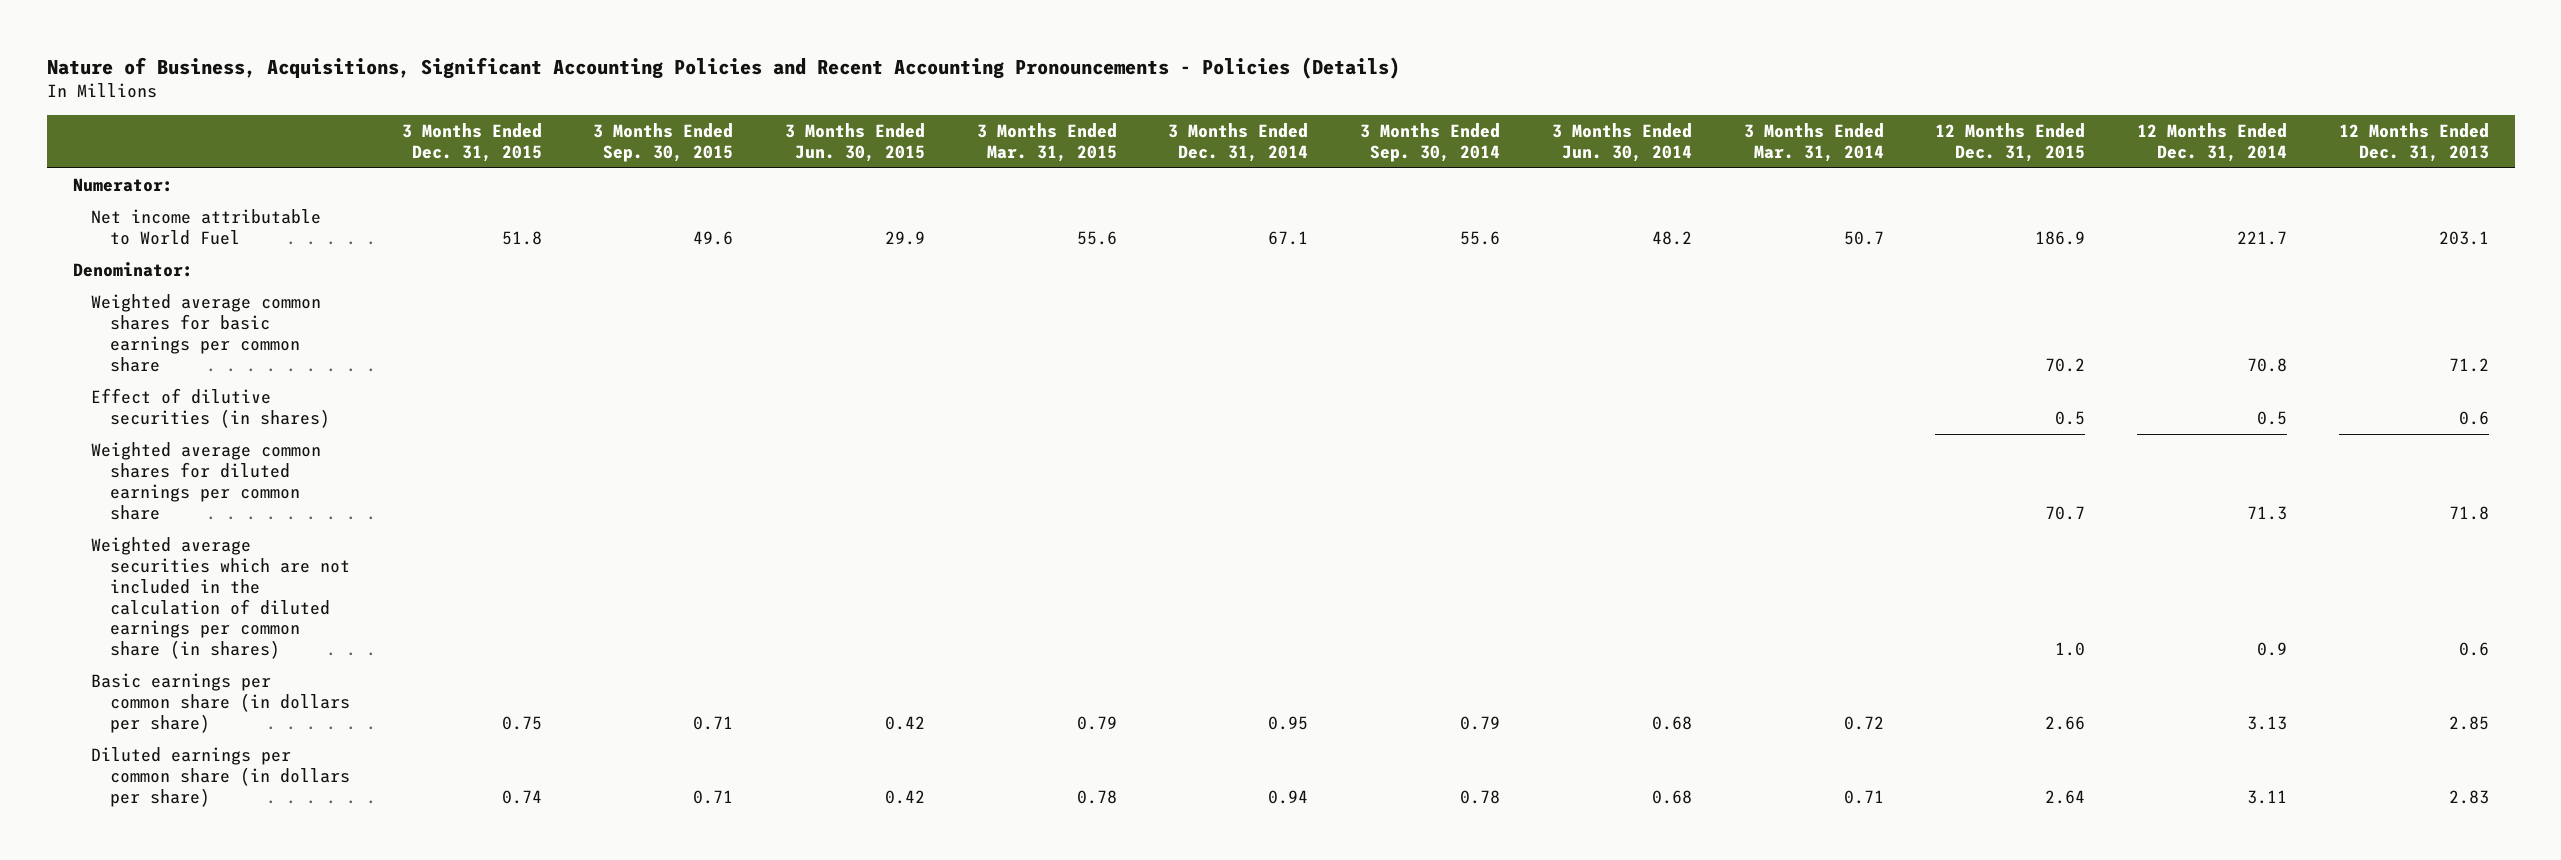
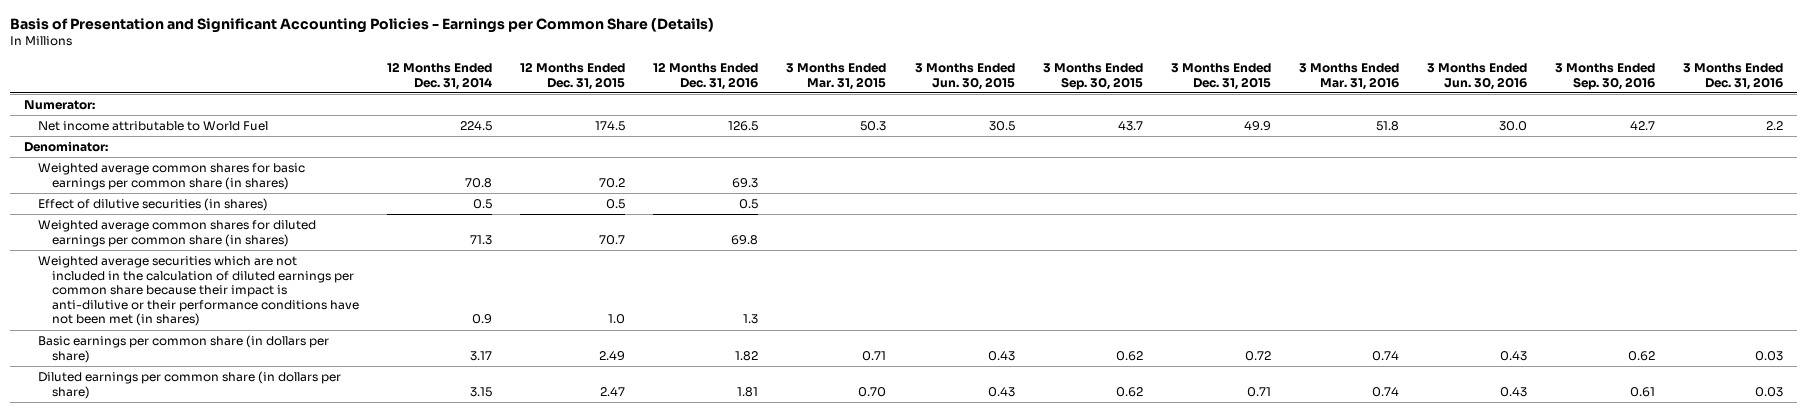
- Nature of Business, Acquisitions, Significant Accounting Policies and Recent Accounting Pronouncements - Policies (Details)
+ Basis of Presentation and Significant Accounting Policies - Earnings per Common Share (Details)
- | 3 Months Ended Dec. 31, 2015 | 3 Months Ended Sep. 30, 2015 | 3 Months Ended Jun. 30, 2015 | 3 Months Ended Mar. 31, 2015 | 3 Months Ended Dec. 31, 2014 | 3 Months Ended Sep. 30, 2014 | 3 Months Ended Jun. 30, 2014 | 3 Months Ended Mar. 31, 2014 | 12 Months Ended Dec. 31, 2015 | 12 Months Ended Dec. 31, 2014 | 12 Months Ended Dec. 31, 2013
+ | 12 Months Ended Dec. 31, 2014 | 12 Months Ended Dec. 31, 2015 | 12 Months Ended Dec. 31, 2016 | 3 Months Ended Mar. 31, 2015 | 3 Months Ended Jun. 30, 2015 | 3 Months Ended Sep. 30, 2015 | 3 Months Ended Dec. 31, 2015 | 3 Months Ended Mar. 31, 2016 | 3 Months Ended Jun. 30, 2016 | 3 Months Ended Sep. 30, 2016 | 3 Months Ended Dec. 31, 2016
- Net income attributable to World Fuel | 51.8 | 49.6 | 29.9 | 55.6 | 67.1 | 55.6 | 48.2 | 50.7 | 186.9 | 221.7 | 203.1
+ Net income attributable to World Fuel | 224.5 | 174.5 | 126.5 | 50.3 | 30.5 | 43.7 | 49.9 | 51.8 | 30.0 | 42.7 | 2.2
- Weighted average common shares for basic earnings per common share | | | | | | | | | 70.2 | 70.8 | 71.2
+ Weighted average common shares for basic earnings per common share (in shares) | 70.8 | 70.2 | 69.3 | | | | | | | |
- Weighted average common shares for diluted earnings per common share | | | | | | | | | 70.7 | 71.3 | 71.8
- Weighted average securities which are not included in the calculation of diluted earnings per common share (in shares) | | | | | | | | | 1.0 | 0.9 | 0.6
- Basic earnings per common share (in dollars per share) | 0.75 | 0.71 | 0.42 | 0.79 | 0.95 | 0.79 | 0.68 | 0.72 | 2.66 | 3.13 | 2.85
- Diluted earnings per common share (in dollars per share) | 0.74 | 0.71 | 0.42 | 0.78 | 0.94 | 0.78 | 0.68 | 0.71 | 2.64 | 3.11 | 2.83
+ Weighted average common shares for diluted earnings per common share (in shares) | 71.3 | 70.7 | 69.8 | | | | | | | |
+ Weighted average securities which are not included in the calculation of diluted earnings per common share because their impact is anti-dilutive or their performance conditions have not been met (in shares) | 0.9 | 1.0 | 1.3 | | | | | | | |
+ Basic earnings per common share (in dollars per share) | 3.17 | 2.49 | 1.82 | 0.71 | 0.43 | 0.62 | 0.72 | 0.74 | 0.43 | 0.62 | 0.03
+ Diluted earnings per common share (in dollars per share) | 3.15 | 2.47 | 1.81 | 0.70 | 0.43 | 0.62 | 0.71 | 0.74 | 0.43 | 0.61 | 0.03

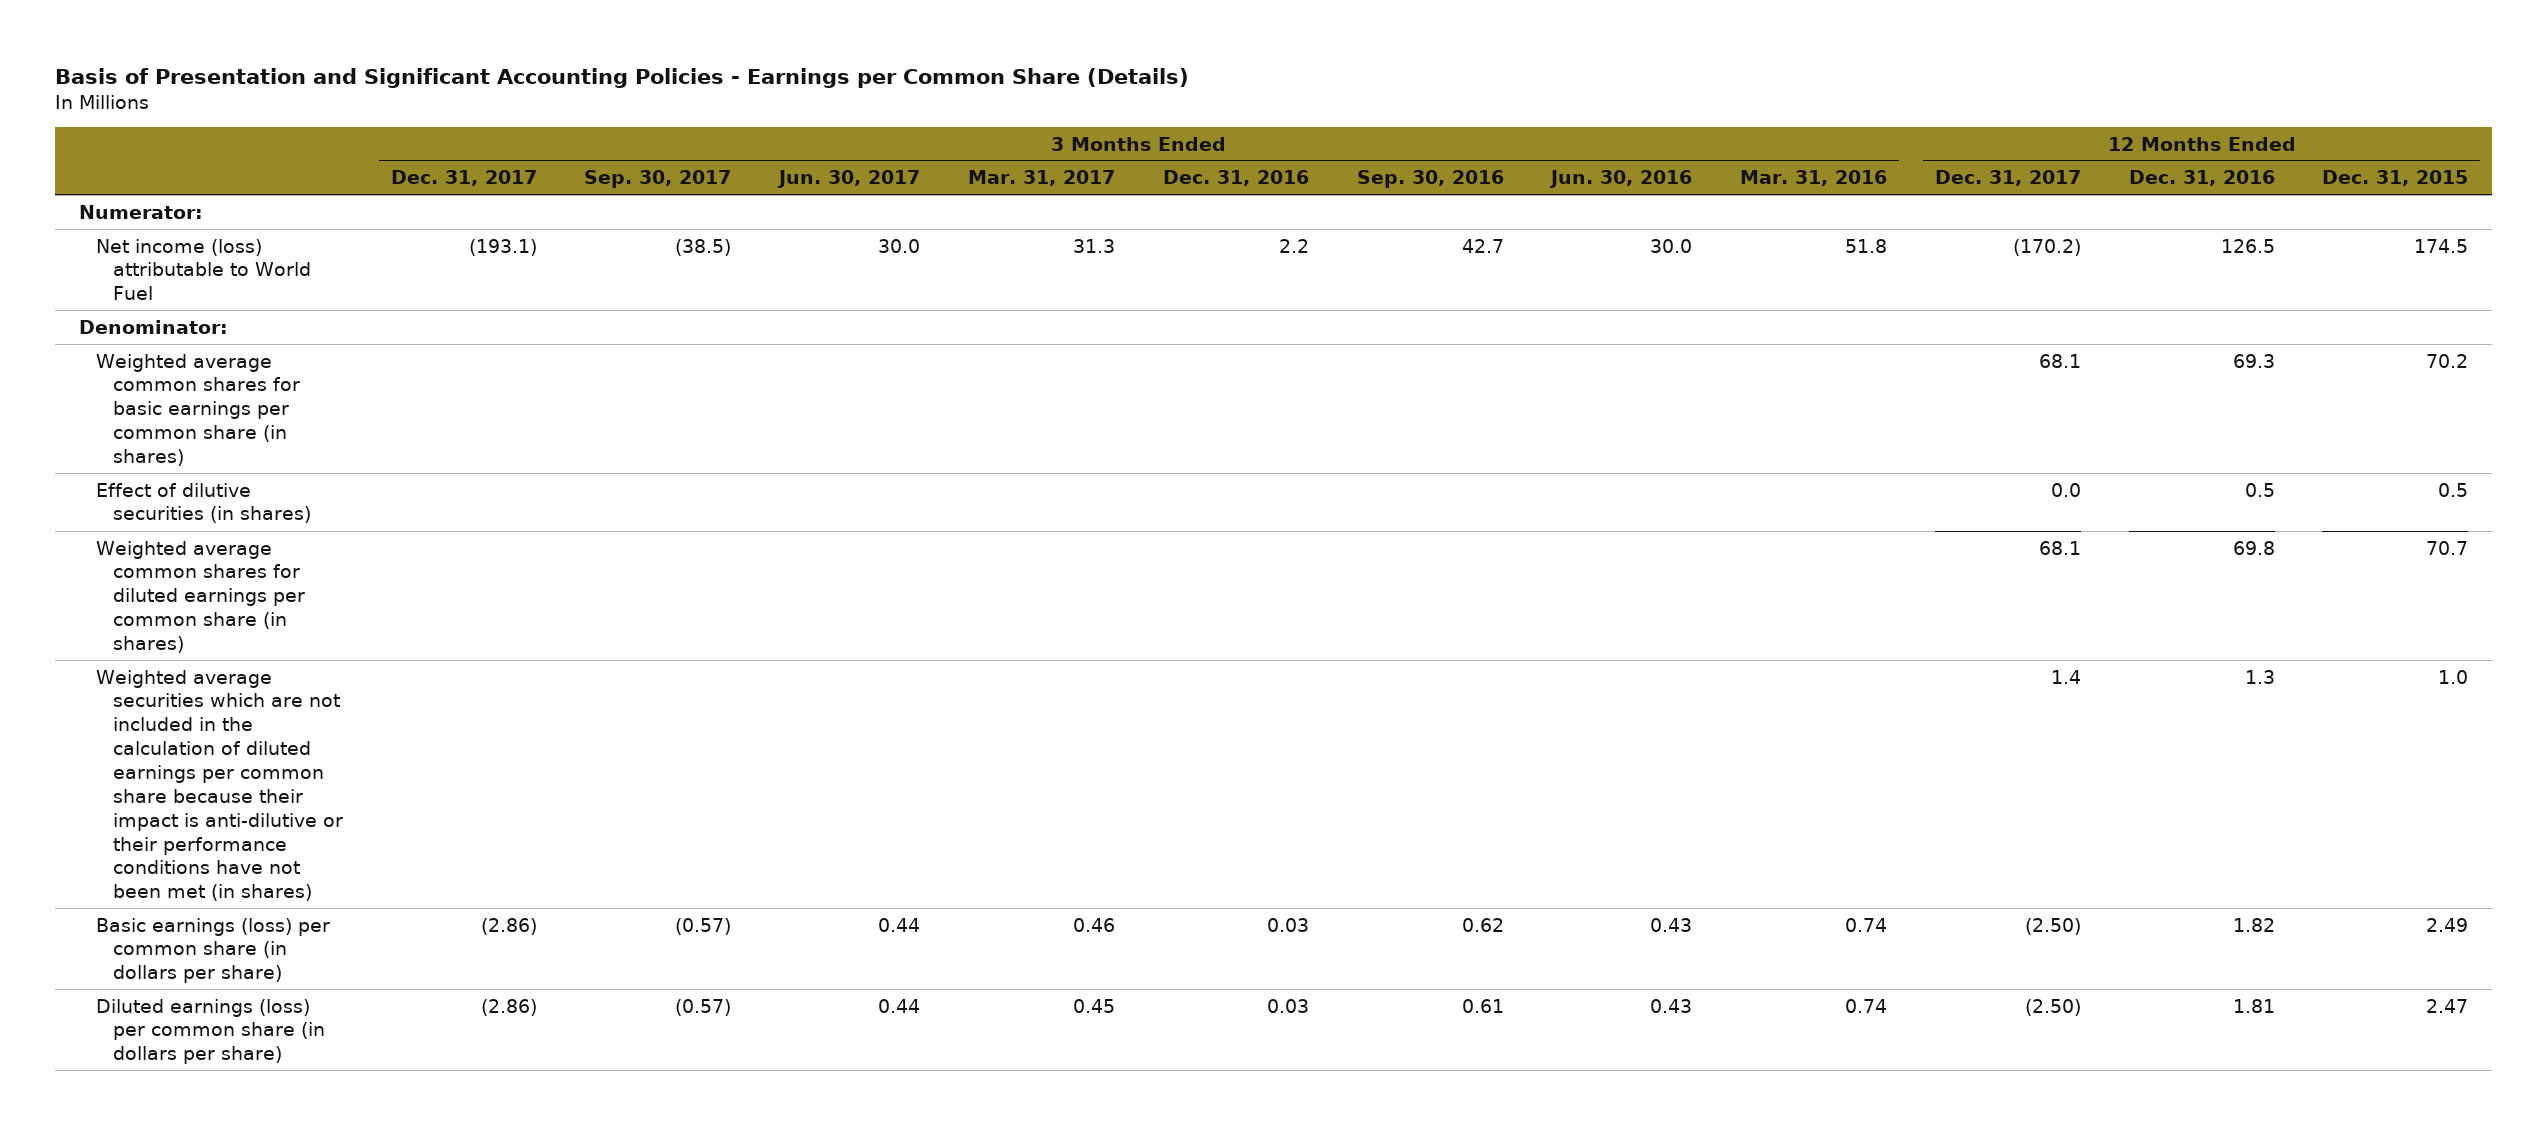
- | 12 Months Ended Dec. 31, 2014 | 12 Months Ended Dec. 31, 2015 | 12 Months Ended Dec. 31, 2016 | 3 Months Ended Mar. 31, 2015 | 3 Months Ended Jun. 30, 2015 | 3 Months Ended Sep. 30, 2015 | 3 Months Ended Dec. 31, 2015 | 3 Months Ended Mar. 31, 2016 | 3 Months Ended Jun. 30, 2016 | 3 Months Ended Sep. 30, 2016 | 3 Months Ended Dec. 31, 2016
+ | 3 Months Ended Dec. 31, 2017 | 3 Months Ended Sep. 30, 2017 | 3 Months Ended Jun. 30, 2017 | 3 Months Ended Mar. 31, 2017 | 3 Months Ended Dec. 31, 2016 | 3 Months Ended Sep. 30, 2016 | 3 Months Ended Jun. 30, 2016 | 3 Months Ended Mar. 31, 2016 | 12 Months Ended Dec. 31, 2017 | 12 Months Ended Dec. 31, 2016 | 12 Months Ended Dec. 31, 2015
- Net income attributable to World Fuel | 224.5 | 174.5 | 126.5 | 50.3 | 30.5 | 43.7 | 49.9 | 51.8 | 30.0 | 42.7 | 2.2
+ Net income (loss) attributable to World Fuel | (193.1) | (38.5) | 30.0 | 31.3 | 2.2 | 42.7 | 30.0 | 51.8 | (170.2) | 126.5 | 174.5
- Basic earnings per common share (in dollars per share) | 3.17 | 2.49 | 1.82 | 0.71 | 0.43 | 0.62 | 0.72 | 0.74 | 0.43 | 0.62 | 0.03
- Diluted earnings per common share (in dollars per share) | 3.15 | 2.47 | 1.81 | 0.70 | 0.43 | 0.62 | 0.71 | 0.74 | 0.43 | 0.61 | 0.03
+ Basic earnings (loss) per common share (in dollars per share) | (2.86) | (0.57) | 0.44 | 0.46 | 0.03 | 0.62 | 0.43 | 0.74 | (2.50) | 1.82 | 2.49
+ Diluted earnings (loss) per common share (in dollars per share) | (2.86) | (0.57) | 0.44 | 0.45 | 0.03 | 0.61 | 0.43 | 0.74 | (2.50) | 1.81 | 2.47

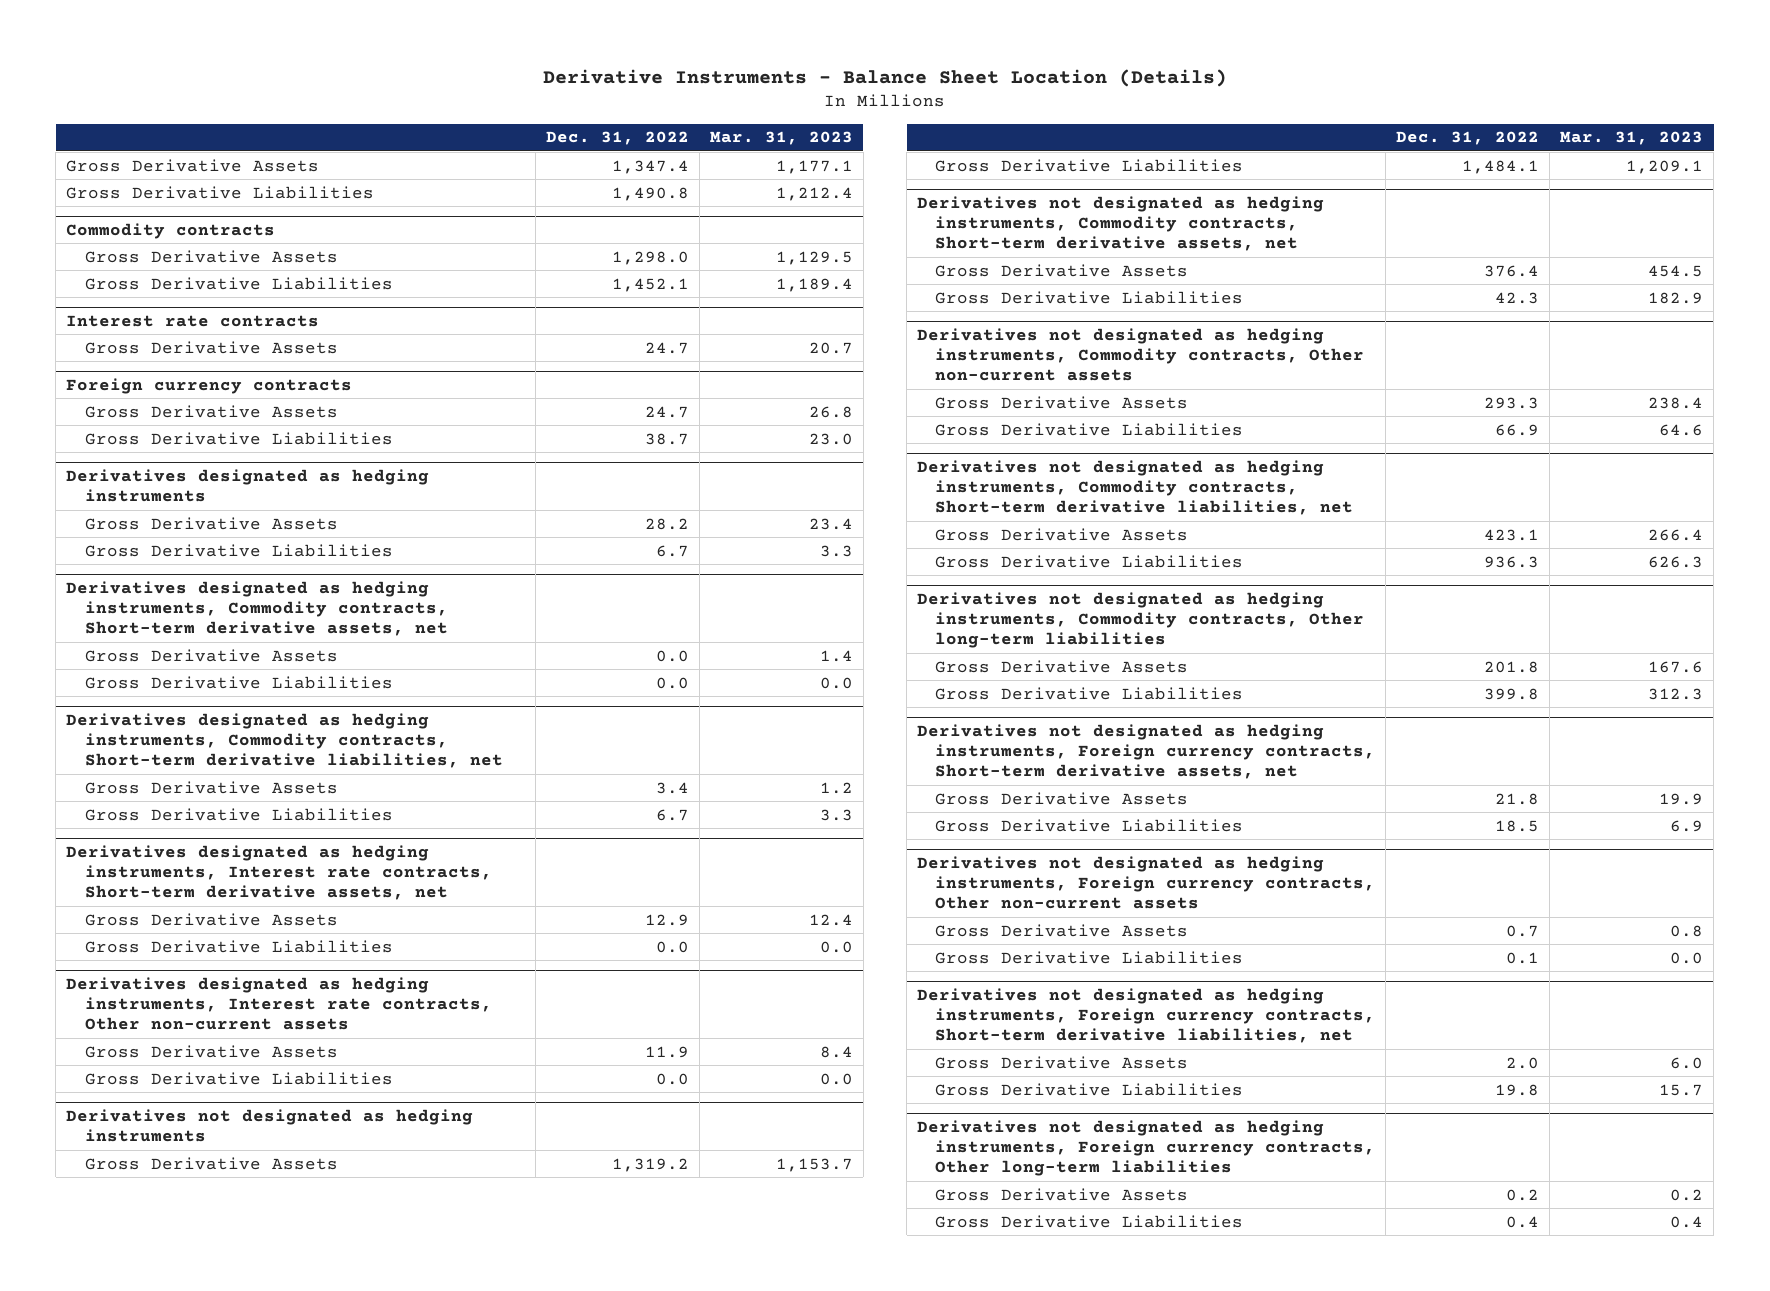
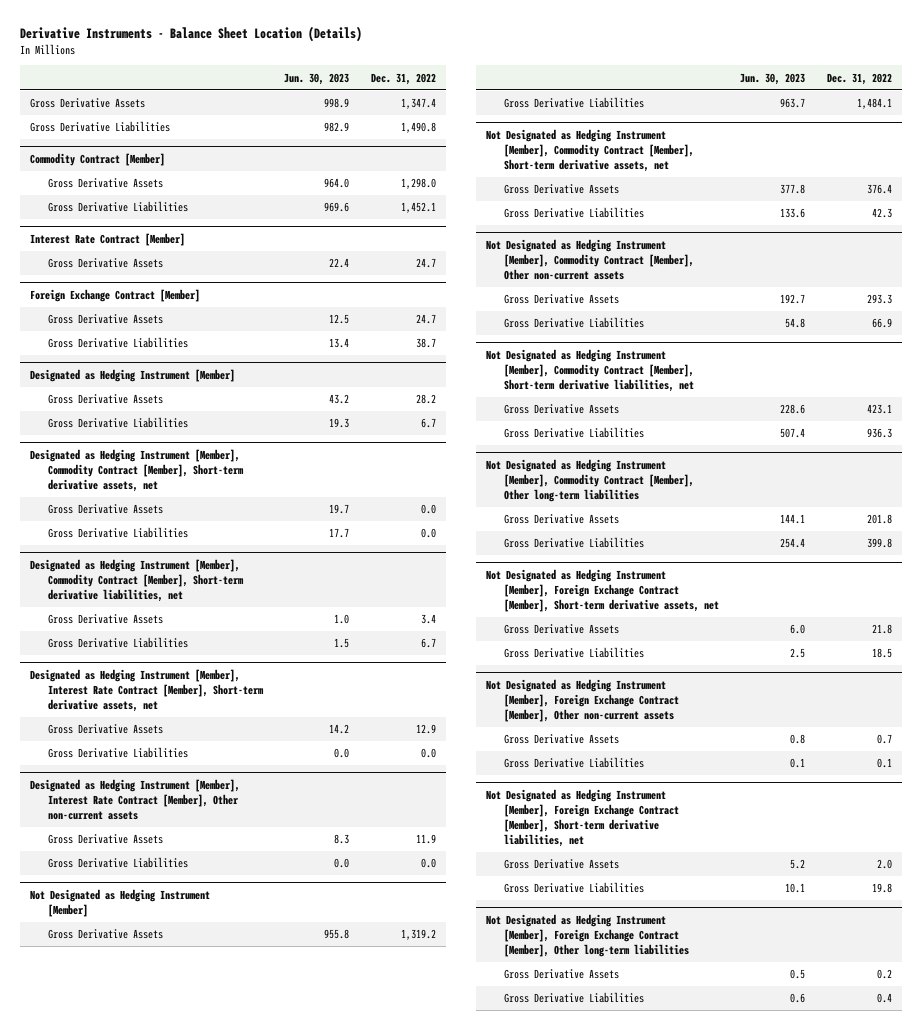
- | Dec. 31, 2022 | Mar. 31, 2023
+ | Jun. 30, 2023 | Dec. 31, 2022
- Commodity contracts
+ Commodity Contract [Member]
- Interest rate contracts
+ Interest Rate Contract [Member]
- Foreign currency contracts
+ Foreign Exchange Contract [Member]
- Derivatives designated as hedging instruments
+ Designated as Hedging Instrument [Member]
- Derivatives designated as hedging instruments, Commodity contracts, Short-term derivative assets, net
+ Designated as Hedging Instrument [Member], Commodity Contract [Member], Short-term derivative assets, net
- Derivatives designated as hedging instruments, Commodity contracts, Short-term derivative liabilities, net
+ Designated as Hedging Instrument [Member], Commodity Contract [Member], Short-term derivative liabilities, net
- Derivatives designated as hedging instruments, Interest rate contracts, Short-term derivative assets, net
+ Designated as Hedging Instrument [Member], Interest Rate Contract [Member], Short-term derivative assets, net
- Derivatives designated as hedging instruments, Interest rate contracts, Other non-current assets
+ Designated as Hedging Instrument [Member], Interest Rate Contract [Member], Other non-current assets
- Derivatives not designated as hedging instruments
+ Not Designated as Hedging Instrument [Member]
- Derivatives not designated as hedging instruments, Commodity contracts, Short-term derivative assets, net
+ Not Designated as Hedging Instrument [Member], Commodity Contract [Member], Short-term derivative assets, net
- Derivatives not designated as hedging instruments, Commodity contracts, Other non-current assets
+ Not Designated as Hedging Instrument [Member], Commodity Contract [Member], Other non-current assets
- Derivatives not designated as hedging instruments, Commodity contracts, Short-term derivative liabilities, net
+ Not Designated as Hedging Instrument [Member], Commodity Contract [Member], Short-term derivative liabilities, net
- Derivatives not designated as hedging instruments, Commodity contracts, Other long-term liabilities
+ Not Designated as Hedging Instrument [Member], Commodity Contract [Member], Other long-term liabilities
- Derivatives not designated as hedging instruments, Foreign currency contracts, Short-term derivative assets, net
+ Not Designated as Hedging Instrument [Member], Foreign Exchange Contract [Member], Short-term derivative assets, net
- Derivatives not designated as hedging instruments, Foreign currency contracts, Other non-current assets
+ Not Designated as Hedging Instrument [Member], Foreign Exchange Contract [Member], Other non-current assets
- Derivatives not designated as hedging instruments, Foreign currency contracts, Short-term derivative liabilities, net
+ Not Designated as Hedging Instrument [Member], Foreign Exchange Contract [Member], Short-term derivative liabilities, net
- Derivatives not designated as hedging instruments, Foreign currency contracts, Other long-term liabilities
+ Not Designated as Hedging Instrument [Member], Foreign Exchange Contract [Member], Other long-term liabilities

